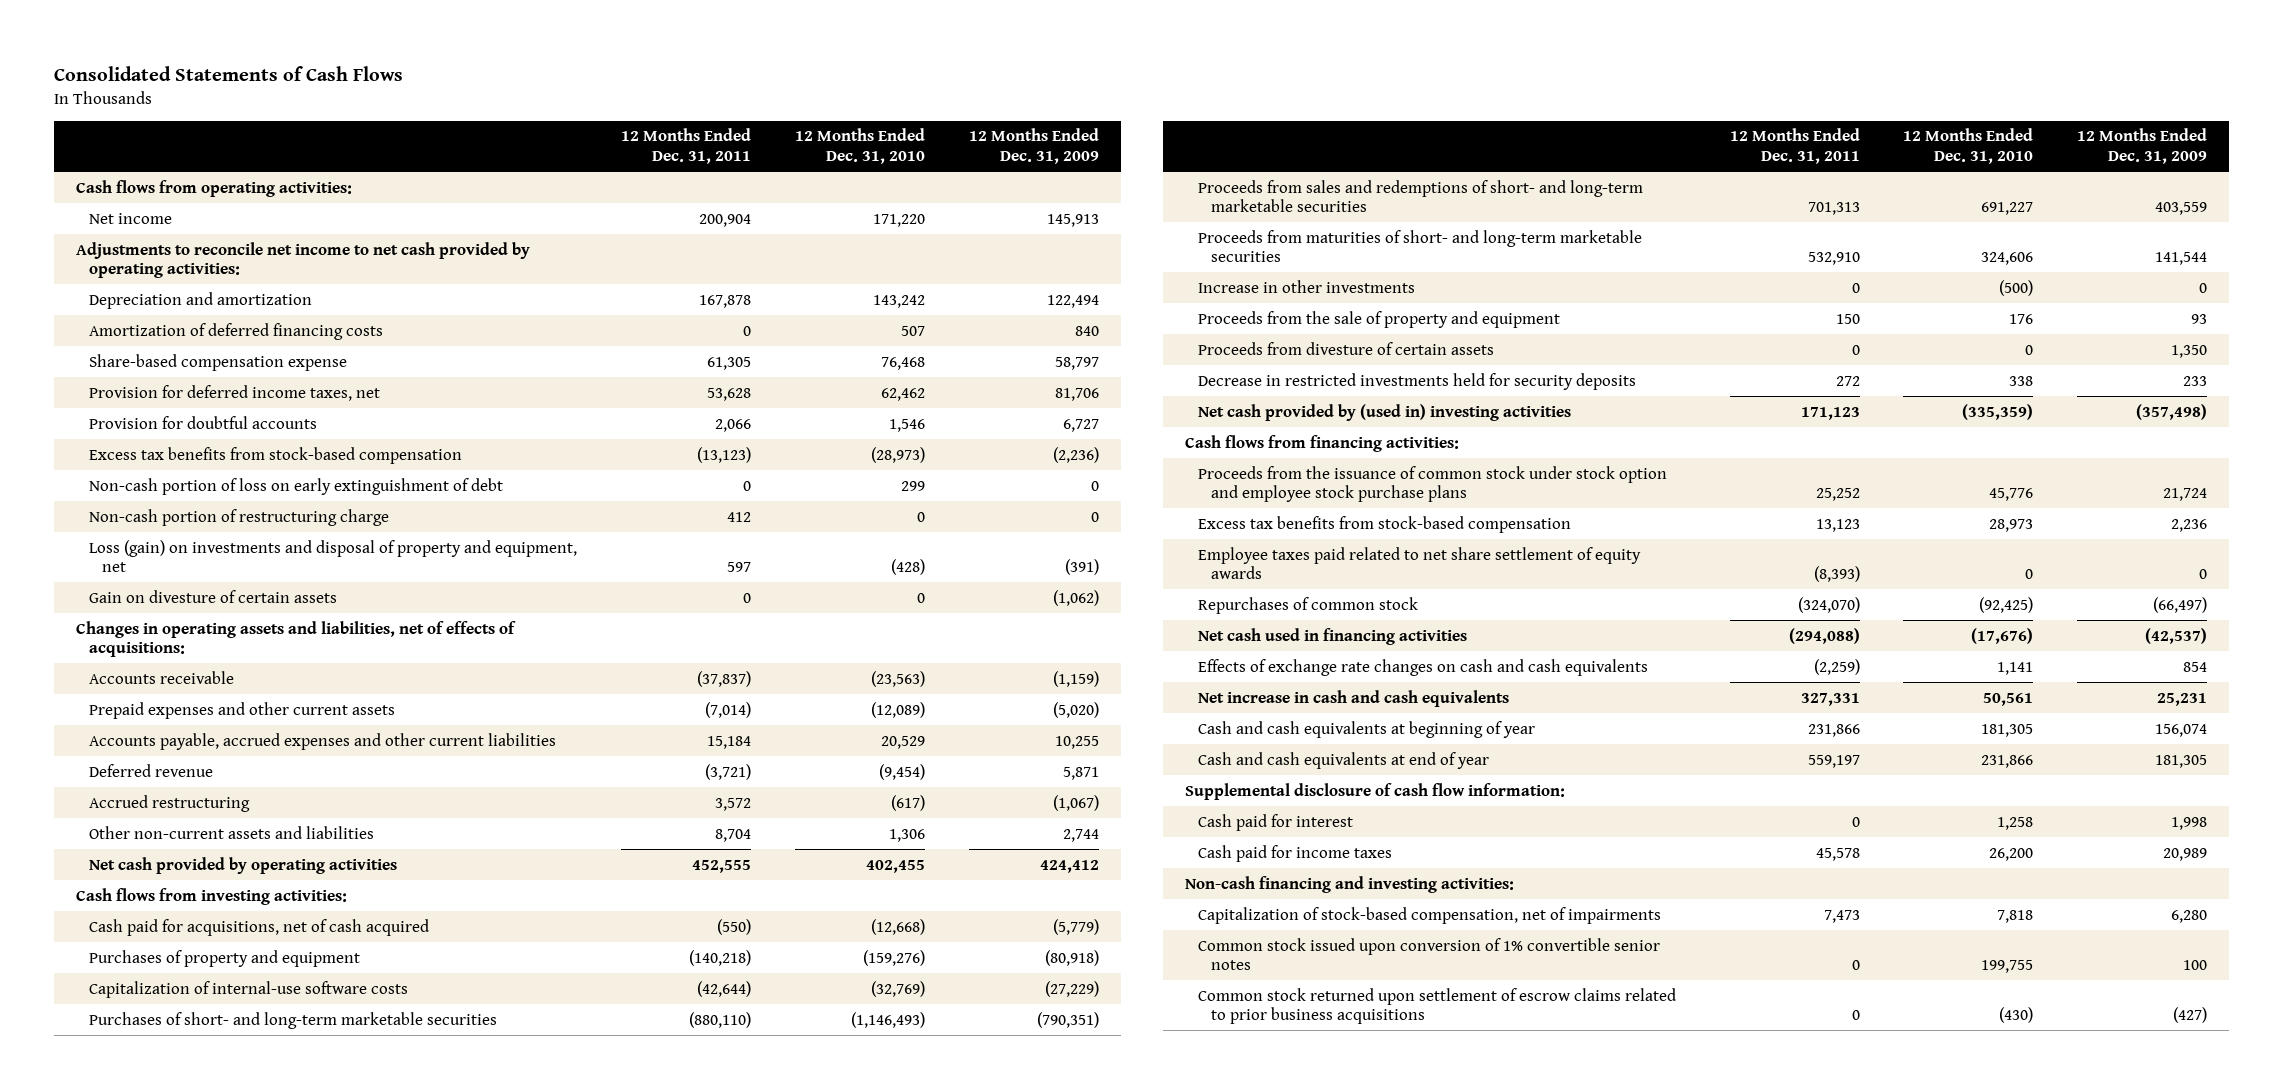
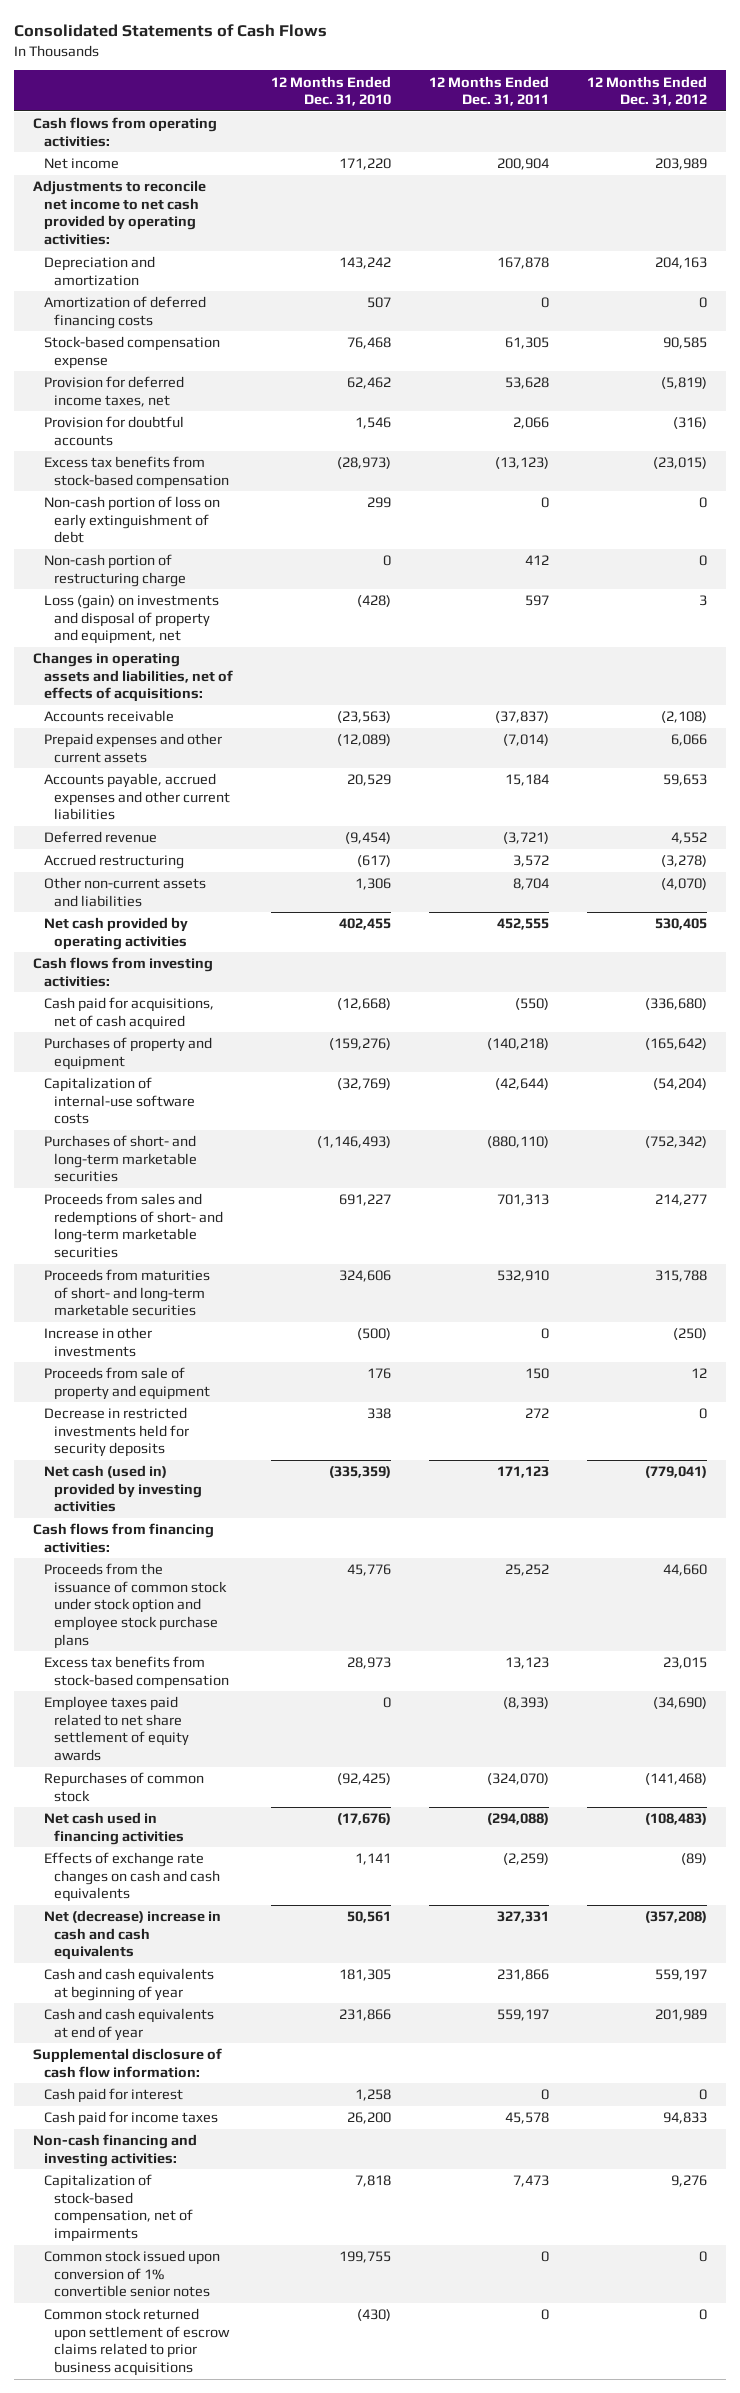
- | 12 Months Ended Dec. 31, 2011 | 12 Months Ended Dec. 31, 2010 | 12 Months Ended Dec. 31, 2009
+ | 12 Months Ended Dec. 31, 2010 | 12 Months Ended Dec. 31, 2011 | 12 Months Ended Dec. 31, 2012
- Share-based compensation expense | 61,305 | 76,468 | 58,797
+ Stock-based compensation expense | 76,468 | 61,305 | 90,585
- Gain on divesture of certain assets | 0 | 0 | (1,062)
- Proceeds from the sale of property and equipment | 150 | 176 | 93
- Proceeds from divesture of certain assets | 0 | 0 | 1,350
+ Proceeds from sale of property and equipment | 176 | 150 | 12
- Net cash provided by (used in) investing activities | 171,123 | (335,359) | (357,498)
+ Net cash (used in) provided by investing activities | (335,359) | 171,123 | (779,041)
- Net increase in cash and cash equivalents | 327,331 | 50,561 | 25,231
+ Net (decrease) increase in cash and cash equivalents | 50,561 | 327,331 | (357,208)

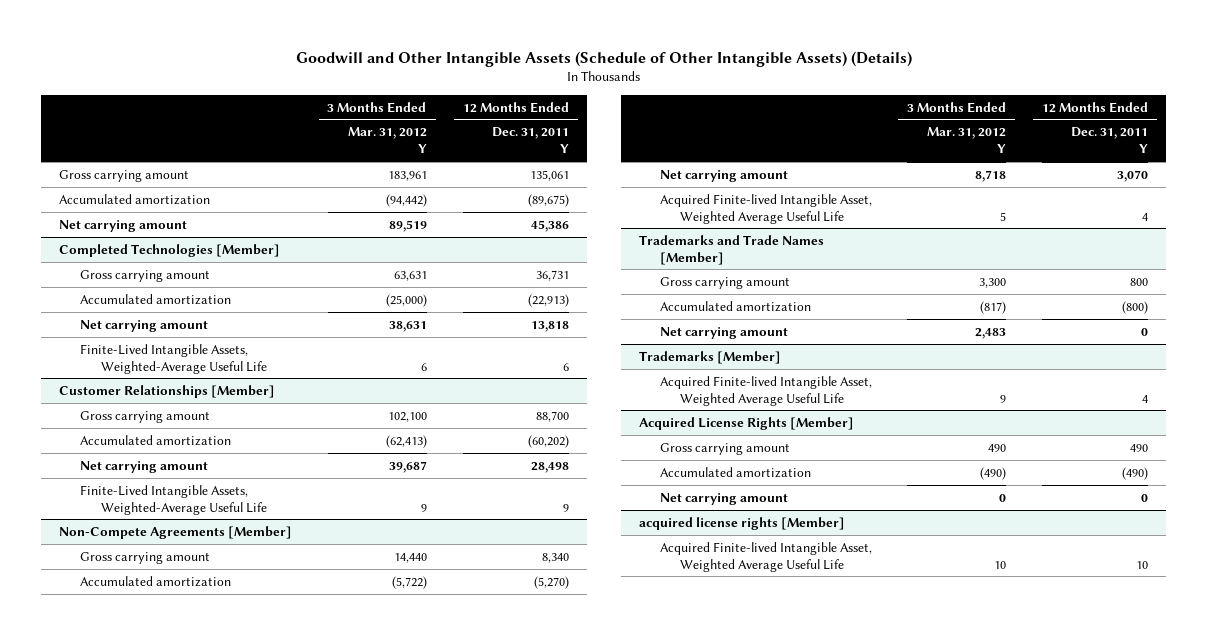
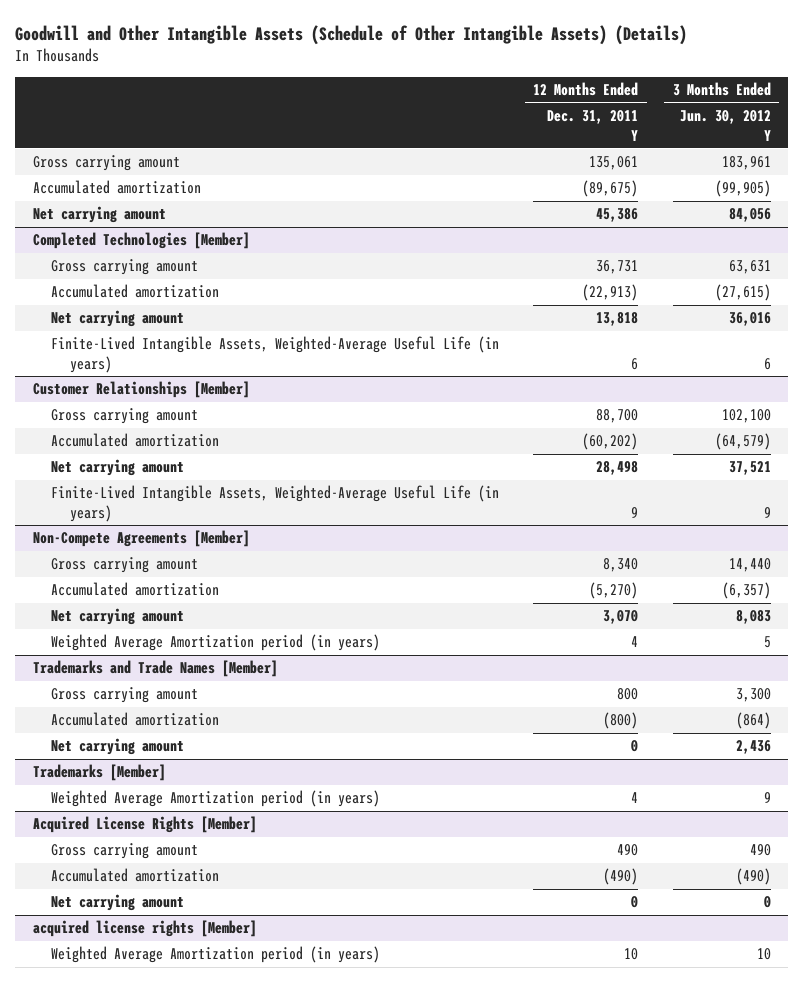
- | 3 Months Ended Mar. 31, 2012 Y | 12 Months Ended Dec. 31, 2011 Y
+ | 12 Months Ended Dec. 31, 2011 Y | 3 Months Ended Jun. 30, 2012 Y
@ Completed Technologies [Member]
- Finite-Lived Intangible Assets, Weighted-Average Useful Life | 6 | 6
+ Finite-Lived Intangible Assets, Weighted-Average Useful Life (in years) | 6 | 6
@ Customer Relationships [Member]
- Finite-Lived Intangible Assets, Weighted-Average Useful Life | 9 | 9
+ Finite-Lived Intangible Assets, Weighted-Average Useful Life (in years) | 9 | 9
@ Non-Compete Agreements [Member]
- Acquired Finite-lived Intangible Asset, Weighted Average Useful Life | 5 | 4
+ Weighted Average Amortization period (in years) | 4 | 5
@ Trademarks [Member]
- Acquired Finite-lived Intangible Asset, Weighted Average Useful Life | 9 | 4
+ Weighted Average Amortization period (in years) | 4 | 9
@ acquired license rights [Member]
- Acquired Finite-lived Intangible Asset, Weighted Average Useful Life | 10 | 10
+ Weighted Average Amortization period (in years) | 10 | 10

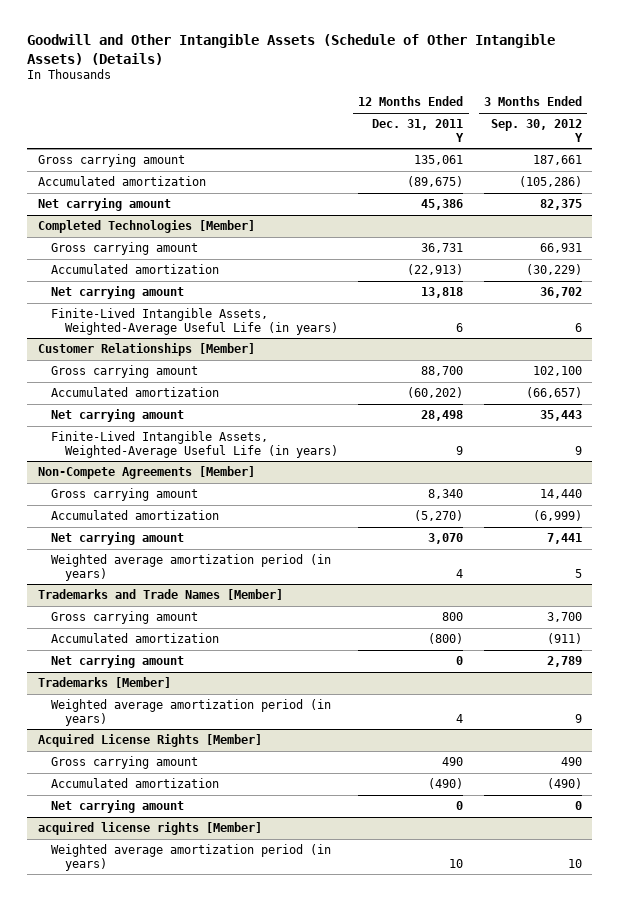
- | 12 Months Ended Dec. 31, 2011 Y | 3 Months Ended Jun. 30, 2012 Y
+ | 12 Months Ended Dec. 31, 2011 Y | 3 Months Ended Sep. 30, 2012 Y
@ Non-Compete Agreements [Member]
- Weighted Average Amortization period (in years) | 4 | 5
+ Weighted average amortization period (in years) | 4 | 5
@ Trademarks [Member]
- Weighted Average Amortization period (in years) | 4 | 9
+ Weighted average amortization period (in years) | 4 | 9
@ acquired license rights [Member]
- Weighted Average Amortization period (in years) | 10 | 10
+ Weighted average amortization period (in years) | 10 | 10

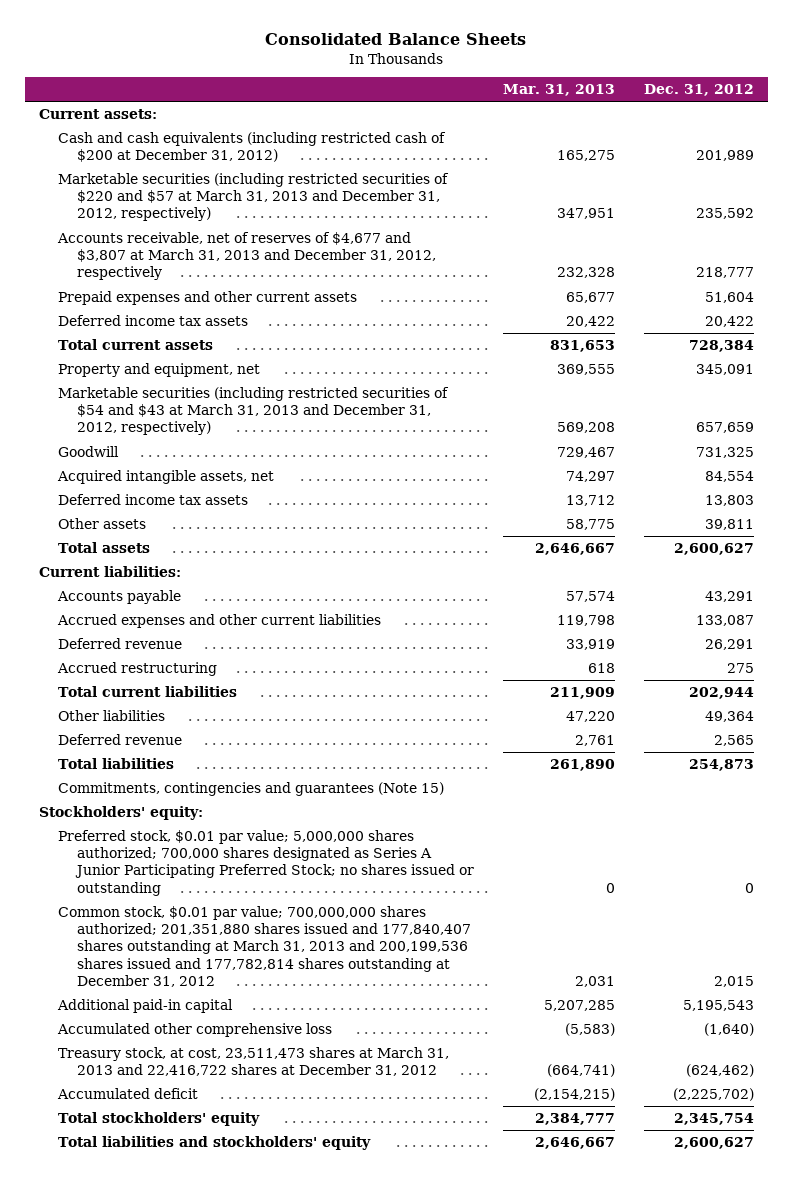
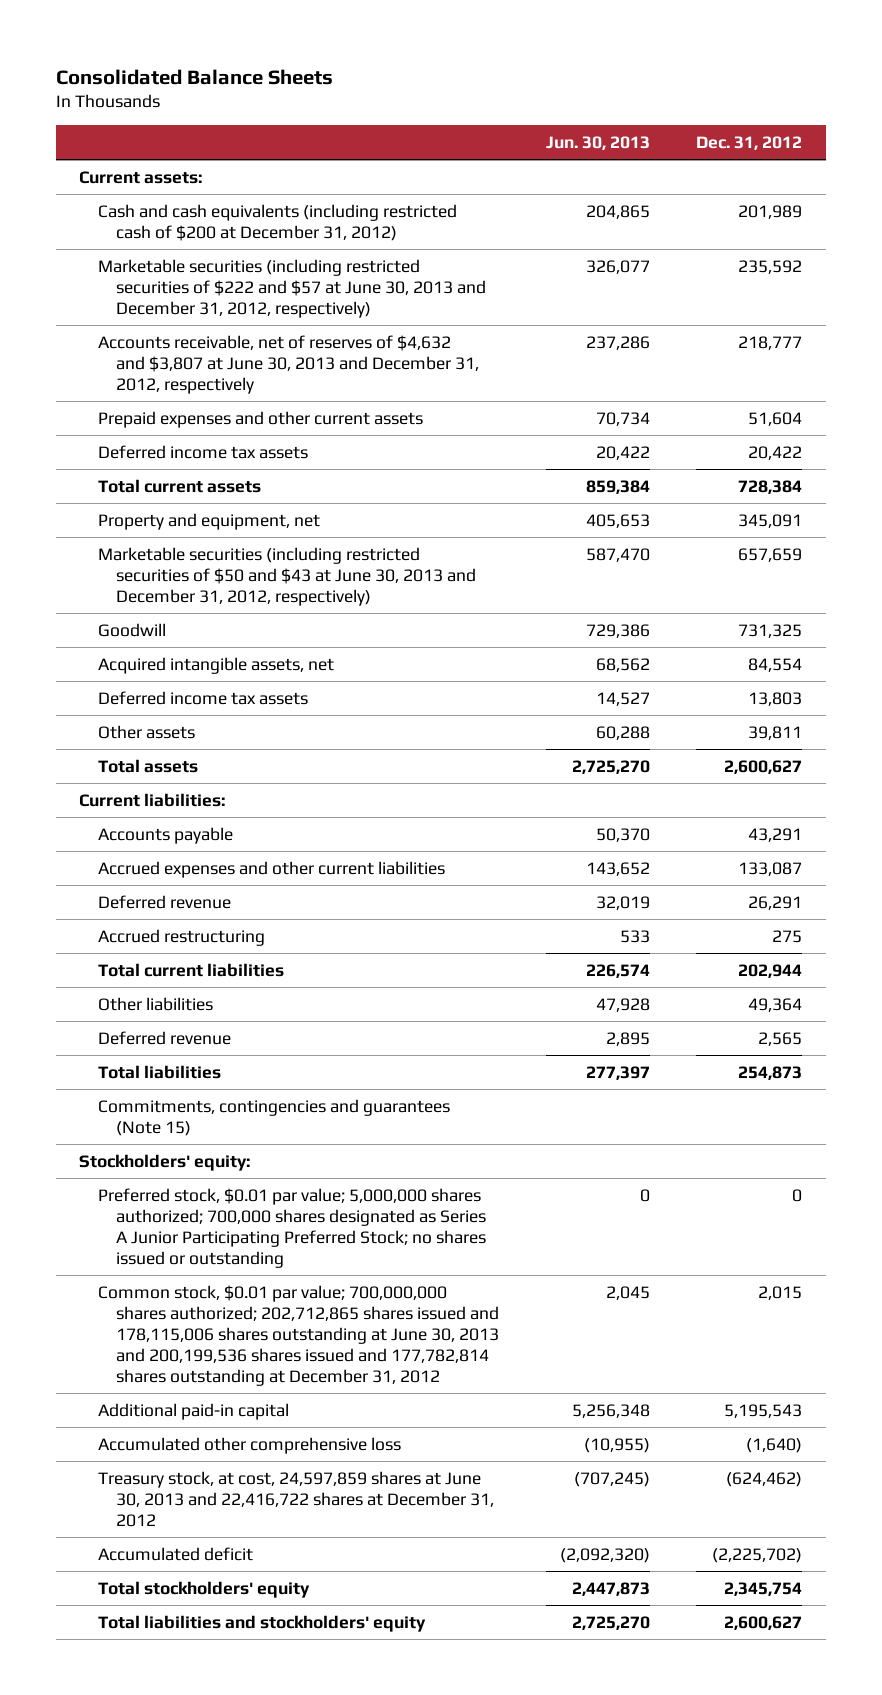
- | Mar. 31, 2013 | Dec. 31, 2012
+ | Jun. 30, 2013 | Dec. 31, 2012
- Marketable securities (including restricted securities of $220 and $57 at March 31, 2013 and December 31, 2012, respectively) | 347,951 | 235,592
- Accounts receivable, net of reserves of $4,677 and $3,807 at March 31, 2013 and December 31, 2012, respectively | 232,328 | 218,777
+ Marketable securities (including restricted securities of $222 and $57 at June 30, 2013 and December 31, 2012, respectively) | 326,077 | 235,592
+ Accounts receivable, net of reserves of $4,632 and $3,807 at June 30, 2013 and December 31, 2012, respectively | 237,286 | 218,777
- Marketable securities (including restricted securities of $54 and $43 at March 31, 2013 and December 31, 2012, respectively) | 569,208 | 657,659
+ Marketable securities (including restricted securities of $50 and $43 at June 30, 2013 and December 31, 2012, respectively) | 587,470 | 657,659
- Common stock, $0.01 par value; 700,000,000 shares authorized; 201,351,880 shares issued and 177,840,407 shares outstanding at March 31, 2013 and 200,199,536 shares issued and 177,782,814 shares outstanding at December 31, 2012 | 2,031 | 2,015
+ Common stock, $0.01 par value; 700,000,000 shares authorized; 202,712,865 shares issued and 178,115,006 shares outstanding at June 30, 2013 and 200,199,536 shares issued and 177,782,814 shares outstanding at December 31, 2012 | 2,045 | 2,015
- Treasury stock, at cost, 23,511,473 shares at March 31, 2013 and 22,416,722 shares at December 31, 2012 | (664,741) | (624,462)
+ Treasury stock, at cost, 24,597,859 shares at June 30, 2013 and 22,416,722 shares at December 31, 2012 | (707,245) | (624,462)

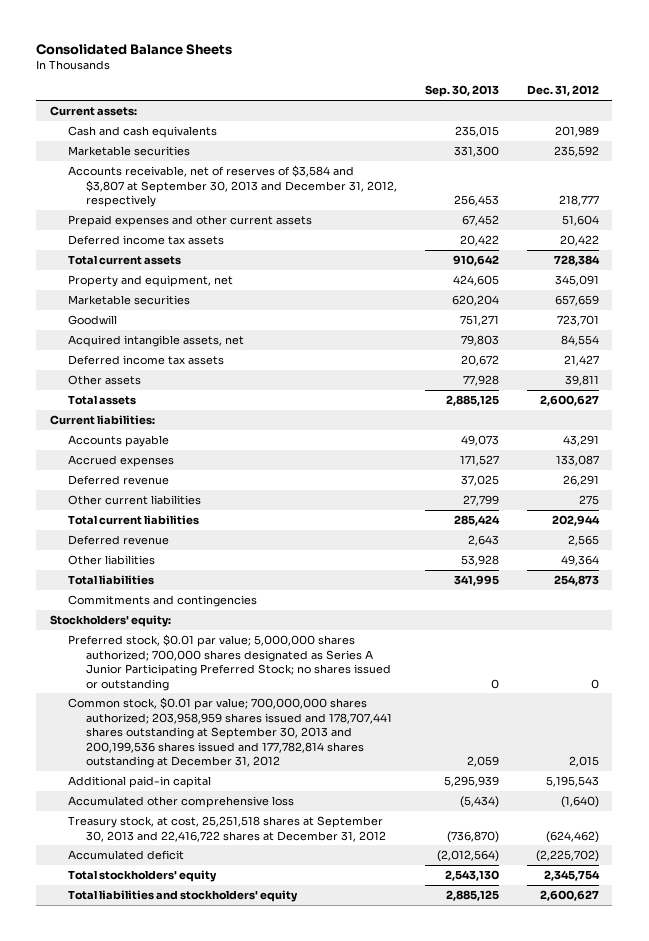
- | Jun. 30, 2013 | Dec. 31, 2012
+ | Sep. 30, 2013 | Dec. 31, 2012
- Cash and cash equivalents (including restricted cash of $200 at December 31, 2012) | 204,865 | 201,989
- Marketable securities (including restricted securities of $222 and $57 at June 30, 2013 and December 31, 2012, respectively) | 326,077 | 235,592
- Accounts receivable, net of reserves of $4,632 and $3,807 at June 30, 2013 and December 31, 2012, respectively | 237,286 | 218,777
+ Cash and cash equivalents | 235,015 | 201,989
+ Marketable securities | 331,300 | 235,592
+ Accounts receivable, net of reserves of $3,584 and $3,807 at September 30, 2013 and December 31, 2012, respectively | 256,453 | 218,777
- Marketable securities (including restricted securities of $50 and $43 at June 30, 2013 and December 31, 2012, respectively) | 587,470 | 657,659
- Goodwill | 729,386 | 731,325
+ Marketable securities | 620,204 | 657,659
+ Goodwill | 751,271 | 723,701
- Deferred income tax assets | 14,527 | 13,803
+ Deferred income tax assets | 20,672 | 21,427
- Accrued expenses and other current liabilities | 143,652 | 133,087
+ Accrued expenses | 171,527 | 133,087
- Accrued restructuring | 533 | 275
+ Other current liabilities | 27,799 | 275
moved down: Other liabilities | 53,928 | 49,364
- Commitments, contingencies and guarantees (Note 15)
+ Commitments and contingencies
- Common stock, $0.01 par value; 700,000,000 shares authorized; 202,712,865 shares issued and 178,115,006 shares outstanding at June 30, 2013 and 200,199,536 shares issued and 177,782,814 shares outstanding at December 31, 2012 | 2,045 | 2,015
+ Common stock, $0.01 par value; 700,000,000 shares authorized; 203,958,959 shares issued and 178,707,441 shares outstanding at September 30, 2013 and 200,199,536 shares issued and 177,782,814 shares outstanding at December 31, 2012 | 2,059 | 2,015
- Treasury stock, at cost, 24,597,859 shares at June 30, 2013 and 22,416,722 shares at December 31, 2012 | (707,245) | (624,462)
+ Treasury stock, at cost, 25,251,518 shares at September 30, 2013 and 22,416,722 shares at December 31, 2012 | (736,870) | (624,462)

